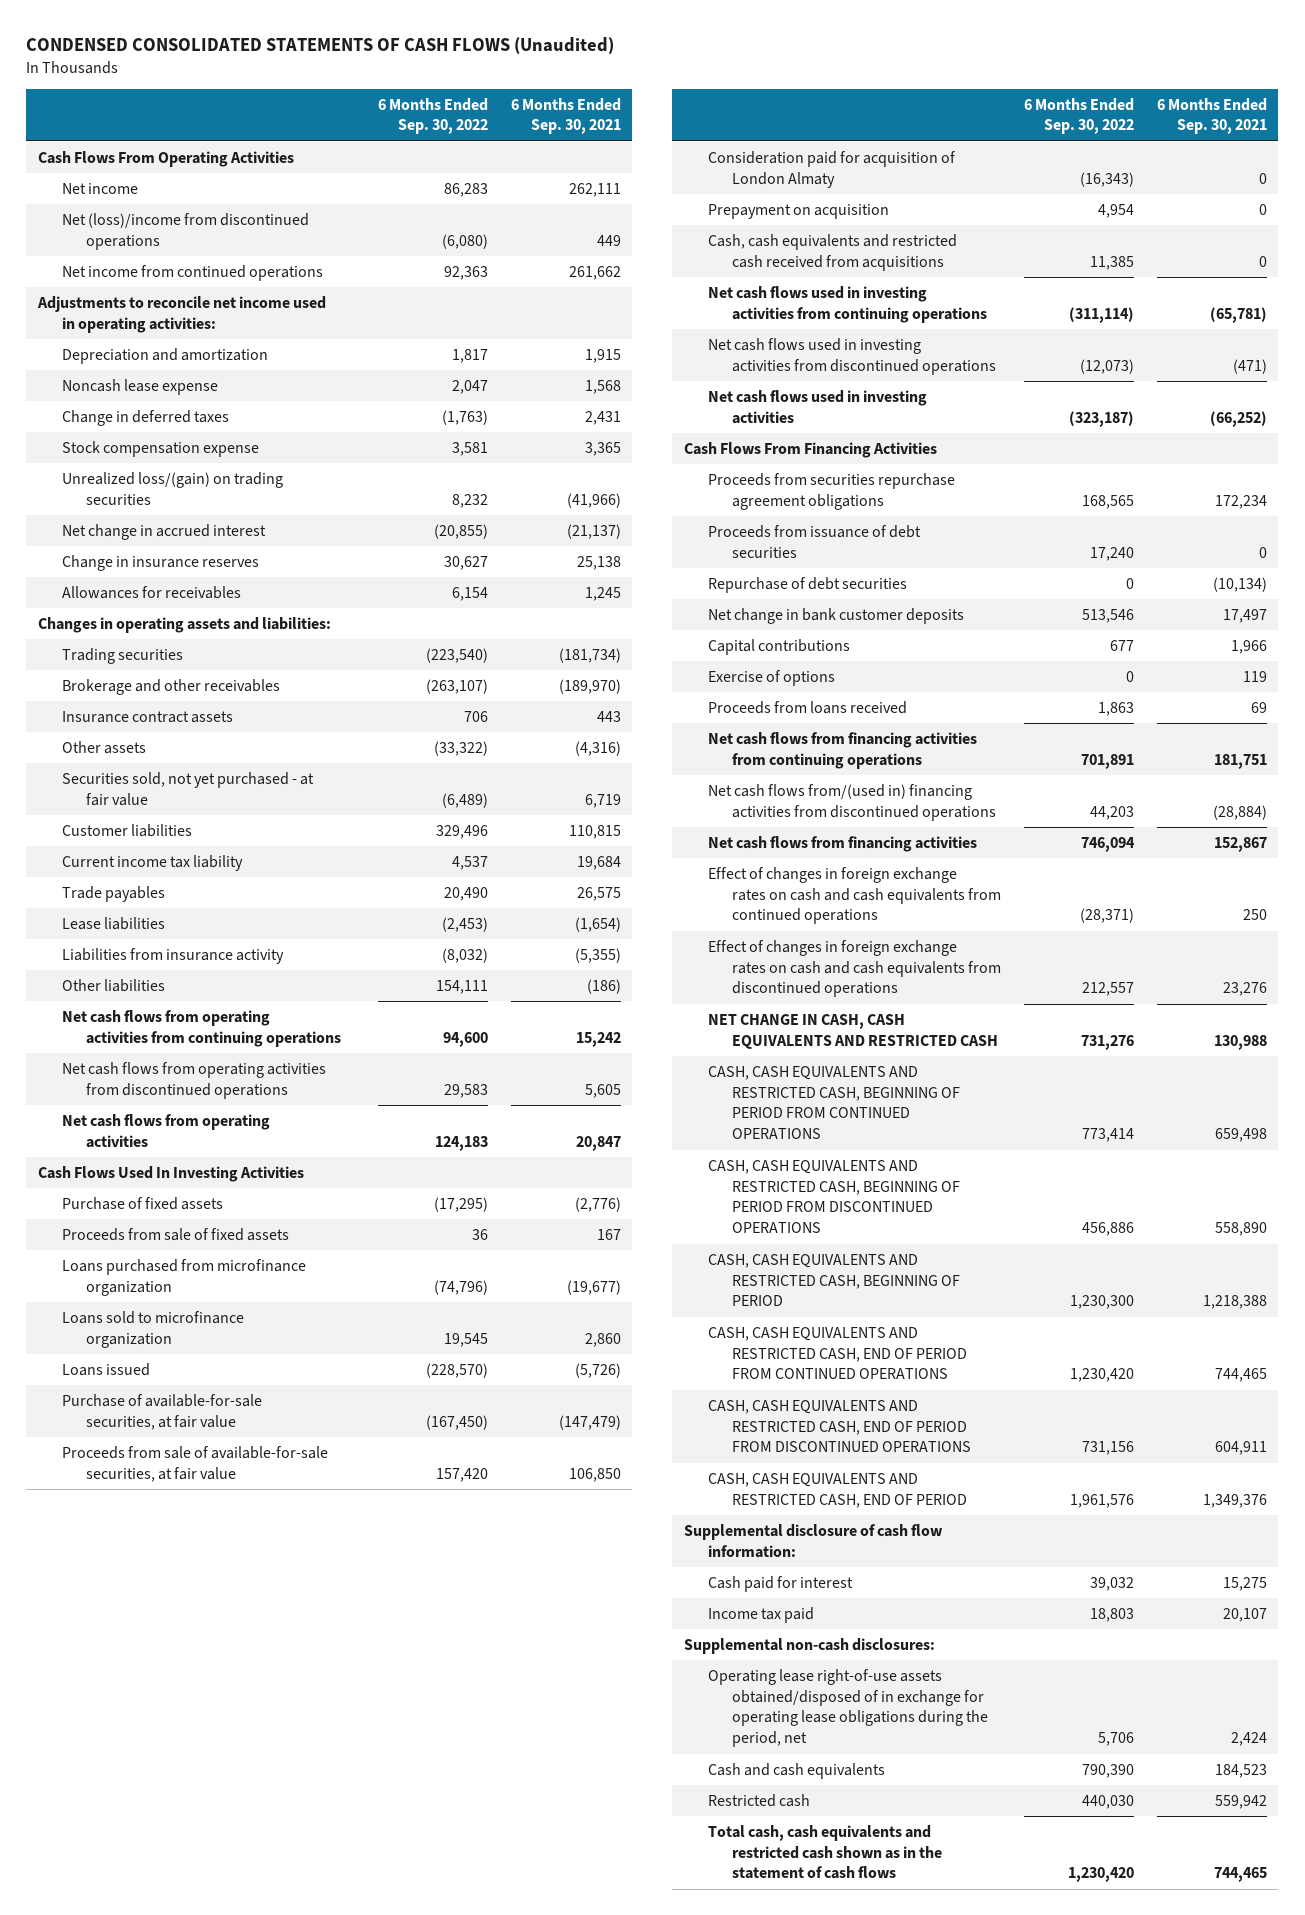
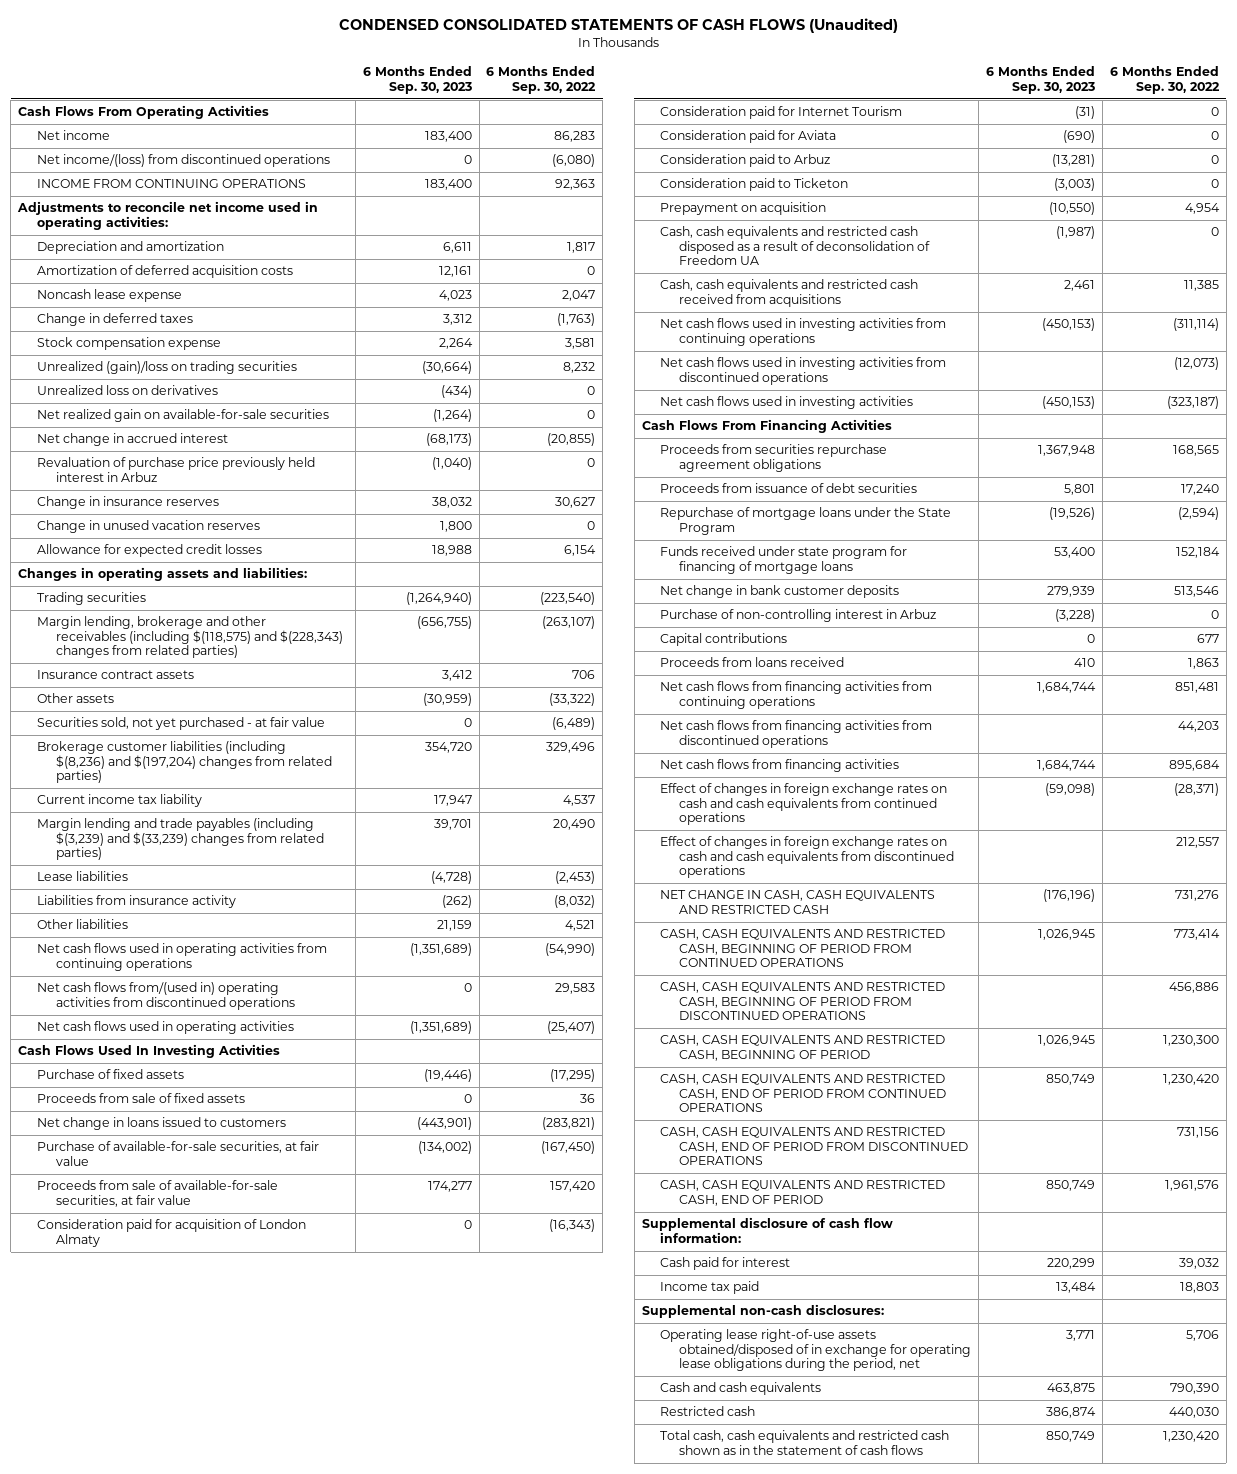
- | 6 Months Ended Sep. 30, 2022 | 6 Months Ended Sep. 30, 2021
+ | 6 Months Ended Sep. 30, 2023 | 6 Months Ended Sep. 30, 2022
- Net (loss)/income from discontinued operations | (6,080) | 449
- Net income from continued operations | 92,363 | 261,662
+ Net income/(loss) from discontinued operations | 0 | (6,080)
+ INCOME FROM CONTINUING OPERATIONS | 183,400 | 92,363
+ Amortization of deferred acquisition costs | 12,161 | 0
- Unrealized loss/(gain) on trading securities | 8,232 | (41,966)
+ Unrealized (gain)/loss on trading securities | (30,664) | 8,232
+ Unrealized loss on derivatives | (434) | 0
+ Net realized gain on available-for-sale securities | (1,264) | 0
+ Revaluation of purchase price previously held interest in Arbuz | (1,040) | 0
- Allowances for receivables | 6,154 | 1,245
+ Change in unused vacation reserves | 1,800 | 0
+ Allowance for expected credit losses | 18,988 | 6,154
- Brokerage and other receivables | (263,107) | (189,970)
+ Margin lending, brokerage and other receivables (including $(118,575) and $(228,343) changes from related parties) | (656,755) | (263,107)
- Customer liabilities | 329,496 | 110,815
+ Brokerage customer liabilities (including $(8,236) and $(197,204) changes from related parties) | 354,720 | 329,496
- Trade payables | 20,490 | 26,575
+ Margin lending and trade payables (including $(3,239) and $(33,239) changes from related parties) | 39,701 | 20,490
- Other liabilities | 154,111 | (186)
- Net cash flows from operating activities from continuing operations | 94,600 | 15,242
- Net cash flows from operating activities from discontinued operations | 29,583 | 5,605
- Net cash flows from operating activities | 124,183 | 20,847
+ Other liabilities | 21,159 | 4,521
+ Net cash flows used in operating activities from continuing operations | (1,351,689) | (54,990)
+ Net cash flows from/(used in) operating activities from discontinued operations | 0 | 29,583
+ Net cash flows used in operating activities | (1,351,689) | (25,407)
- Loans purchased from microfinance organization | (74,796) | (19,677)
- Loans sold to microfinance organization | 19,545 | 2,860
- Loans issued | (228,570) | (5,726)
+ Net change in loans issued to customers | (443,901) | (283,821)
+ Consideration paid for Internet Tourism | (31) | 0
+ Consideration paid for Aviata | (690) | 0
+ Consideration paid to Arbuz | (13,281) | 0
+ Consideration paid to Ticketon | (3,003) | 0
+ Cash, cash equivalents and restricted cash disposed as a result of deconsolidation of Freedom UA | (1,987) | 0
- Repurchase of debt securities | 0 | (10,134)
+ Repurchase of mortgage loans under the State Program | (19,526) | (2,594)
+ Funds received under state program for financing of mortgage loans | 53,400 | 152,184
+ Purchase of non-controlling interest in Arbuz | (3,228) | 0
- Exercise of options | 0 | 119
- Net cash flows from financing activities from continuing operations | 701,891 | 181,751
- Net cash flows from/(used in) financing activities from discontinued operations | 44,203 | (28,884)
- Net cash flows from financing activities | 746,094 | 152,867
+ Net cash flows from financing activities from continuing operations | 1,684,744 | 851,481
+ Net cash flows from financing activities from discontinued operations | | 44,203
+ Net cash flows from financing activities | 1,684,744 | 895,684

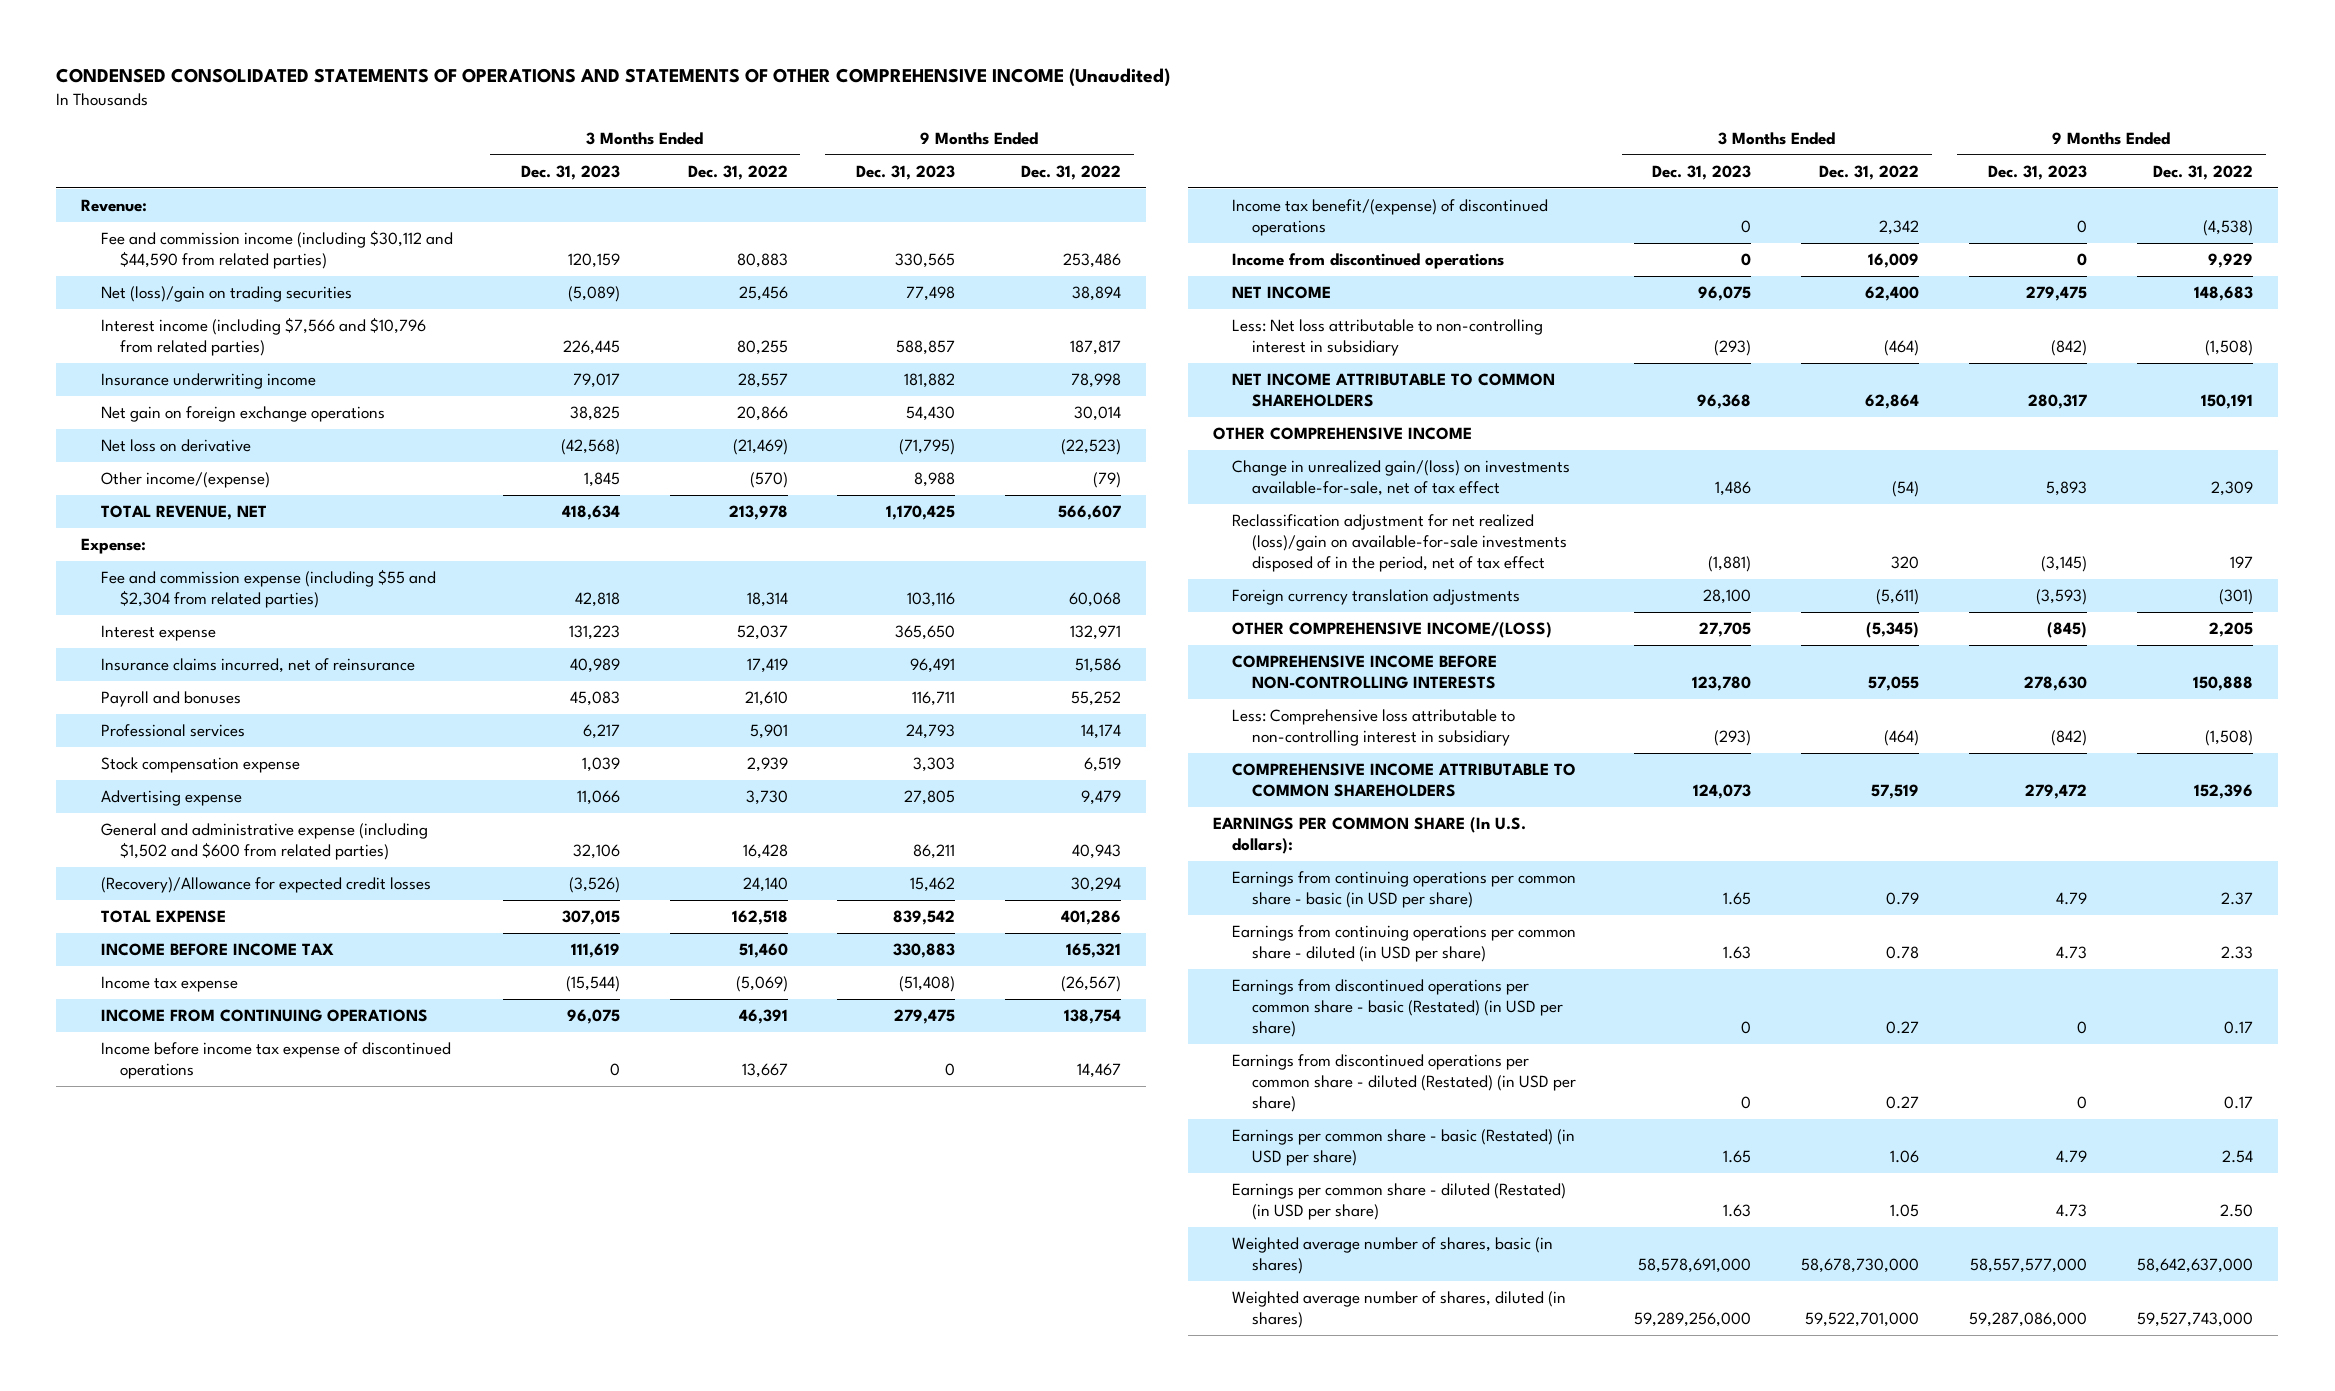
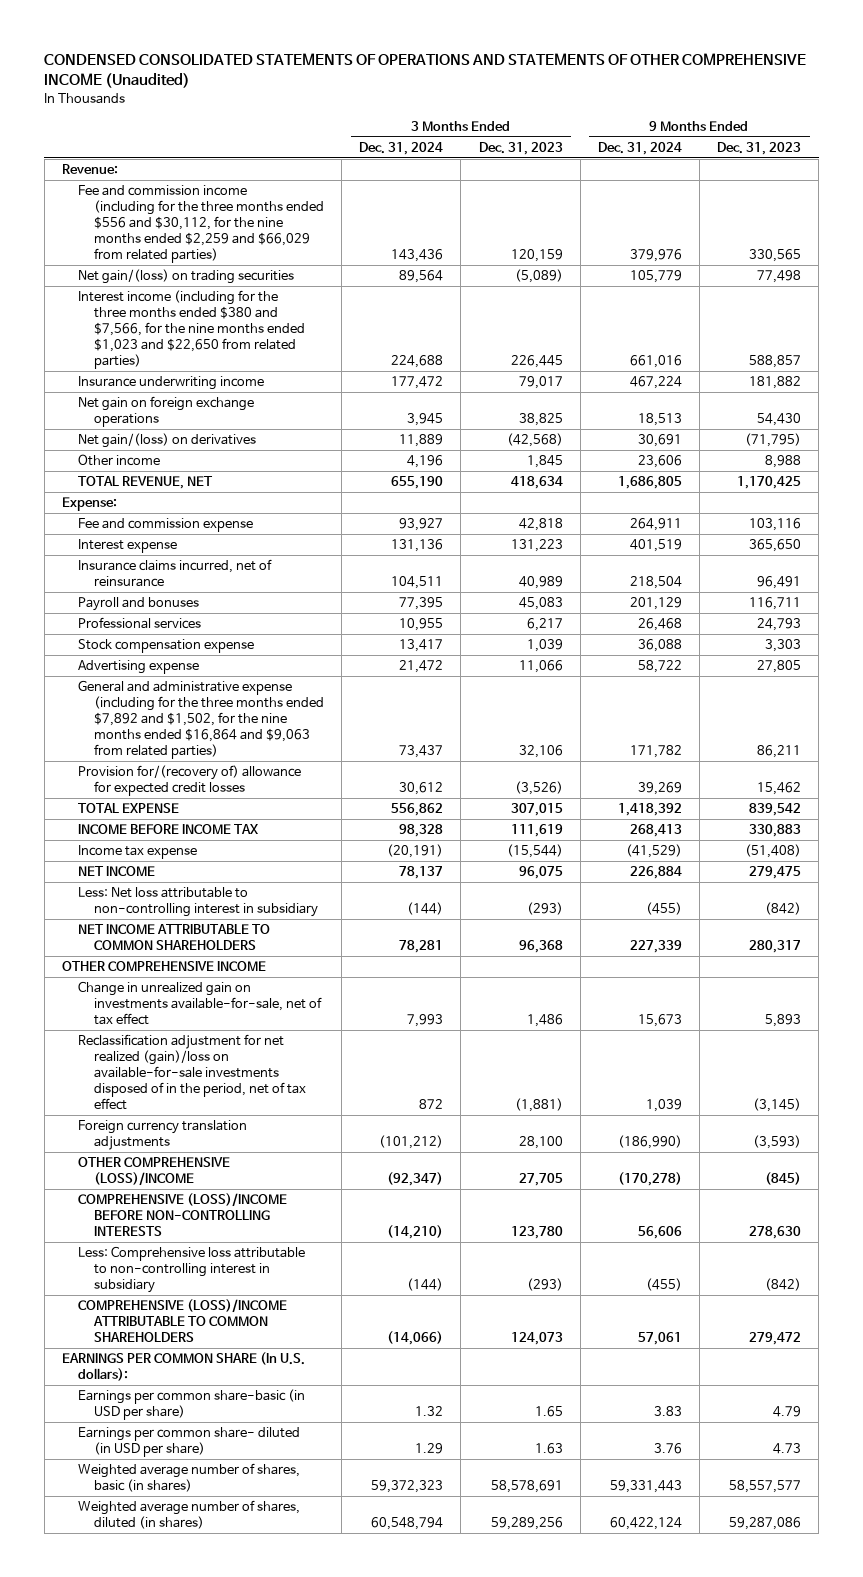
- | 3 Months Ended Dec. 31, 2023 | 3 Months Ended Dec. 31, 2022 | 9 Months Ended Dec. 31, 2023 | 9 Months Ended Dec. 31, 2022
+ | 3 Months Ended Dec. 31, 2024 | 3 Months Ended Dec. 31, 2023 | 9 Months Ended Dec. 31, 2024 | 9 Months Ended Dec. 31, 2023
- Fee and commission income (including $30,112 and $44,590 from related parties) | 120,159 | 80,883 | 330,565 | 253,486
- Net (loss)/gain on trading securities | (5,089) | 25,456 | 77,498 | 38,894
- Interest income (including $7,566 and $10,796 from related parties) | 226,445 | 80,255 | 588,857 | 187,817
+ Fee and commission income (including for the three months ended $556 and $30,112, for the nine months ended $2,259 and $66,029 from related parties) | 143,436 | 120,159 | 379,976 | 330,565
+ Net gain/(loss) on trading securities | 89,564 | (5,089) | 105,779 | 77,498
+ Interest income (including for the three months ended $380 and $7,566, for the nine months ended $1,023 and $22,650 from related parties) | 224,688 | 226,445 | 661,016 | 588,857
- Net loss on derivative | (42,568) | (21,469) | (71,795) | (22,523)
- Other income/(expense) | 1,845 | (570) | 8,988 | (79)
+ Net gain/(loss) on derivatives | 11,889 | (42,568) | 30,691 | (71,795)
+ Other income | 4,196 | 1,845 | 23,606 | 8,988
- Fee and commission expense (including $55 and $2,304 from related parties) | 42,818 | 18,314 | 103,116 | 60,068
+ Fee and commission expense | 93,927 | 42,818 | 264,911 | 103,116
- General and administrative expense (including $1,502 and $600 from related parties) | 32,106 | 16,428 | 86,211 | 40,943
- (Recovery)/Allowance for expected credit losses | (3,526) | 24,140 | 15,462 | 30,294
+ General and administrative expense (including for the three months ended $7,892 and $1,502, for the nine months ended $16,864 and $9,063 from related parties) | 73,437 | 32,106 | 171,782 | 86,211
+ Provision for/(recovery of) allowance for expected credit losses | 30,612 | (3,526) | 39,269 | 15,462
- INCOME FROM CONTINUING OPERATIONS | 96,075 | 46,391 | 279,475 | 138,754
- Income before income tax expense of discontinued operations | 0 | 13,667 | 0 | 14,467
- Income tax benefit/(expense) of discontinued operations | 0 | 2,342 | 0 | (4,538)
- Income from discontinued operations | 0 | 16,009 | 0 | 9,929
- Change in unrealized gain/(loss) on investments available-for-sale, net of tax effect | 1,486 | (54) | 5,893 | 2,309
- Reclassification adjustment for net realized (loss)/gain on available-for-sale investments disposed of in the period, net of tax effect | (1,881) | 320 | (3,145) | 197
+ Change in unrealized gain on investments available-for-sale, net of tax effect | 7,993 | 1,486 | 15,673 | 5,893
+ Reclassification adjustment for net realized (gain)/loss on available-for-sale investments disposed of in the period, net of tax effect | 872 | (1,881) | 1,039 | (3,145)
- OTHER COMPREHENSIVE INCOME/(LOSS) | 27,705 | (5,345) | (845) | 2,205
- COMPREHENSIVE INCOME BEFORE NON-CONTROLLING INTERESTS | 123,780 | 57,055 | 278,630 | 150,888
+ OTHER COMPREHENSIVE (LOSS)/INCOME | (92,347) | 27,705 | (170,278) | (845)
+ COMPREHENSIVE (LOSS)/INCOME BEFORE NON-CONTROLLING INTERESTS | (14,210) | 123,780 | 56,606 | 278,630
- COMPREHENSIVE INCOME ATTRIBUTABLE TO COMMON SHAREHOLDERS | 124,073 | 57,519 | 279,472 | 152,396
+ COMPREHENSIVE (LOSS)/INCOME ATTRIBUTABLE TO COMMON SHAREHOLDERS | (14,066) | 124,073 | 57,061 | 279,472
- Earnings from continuing operations per common share - basic (in USD per share) | 1.65 | 0.79 | 4.79 | 2.37
- Earnings from continuing operations per common share - diluted (in USD per share) | 1.63 | 0.78 | 4.73 | 2.33
- Earnings from discontinued operations per common share - basic (Restated) (in USD per share) | 0 | 0.27 | 0 | 0.17
- Earnings from discontinued operations per common share - diluted (Restated) (in USD per share) | 0 | 0.27 | 0 | 0.17
- Earnings per common share - basic (Restated) (in USD per share) | 1.65 | 1.06 | 4.79 | 2.54
- Earnings per common share - diluted (Restated) (in USD per share) | 1.63 | 1.05 | 4.73 | 2.50
- Weighted average number of shares, basic (in shares) | 58,578,691,000 | 58,678,730,000 | 58,557,577,000 | 58,642,637,000
- Weighted average number of shares, diluted (in shares) | 59,289,256,000 | 59,522,701,000 | 59,287,086,000 | 59,527,743,000
+ Earnings per common share-basic (in USD per share) | 1.32 | 1.65 | 3.83 | 4.79
+ Earnings per common share- diluted (in USD per share) | 1.29 | 1.63 | 3.76 | 4.73
+ Weighted average number of shares, basic (in shares) | 59,372,323 | 58,578,691 | 59,331,443 | 58,557,577
+ Weighted average number of shares, diluted (in shares) | 60,548,794 | 59,289,256 | 60,422,124 | 59,287,086

